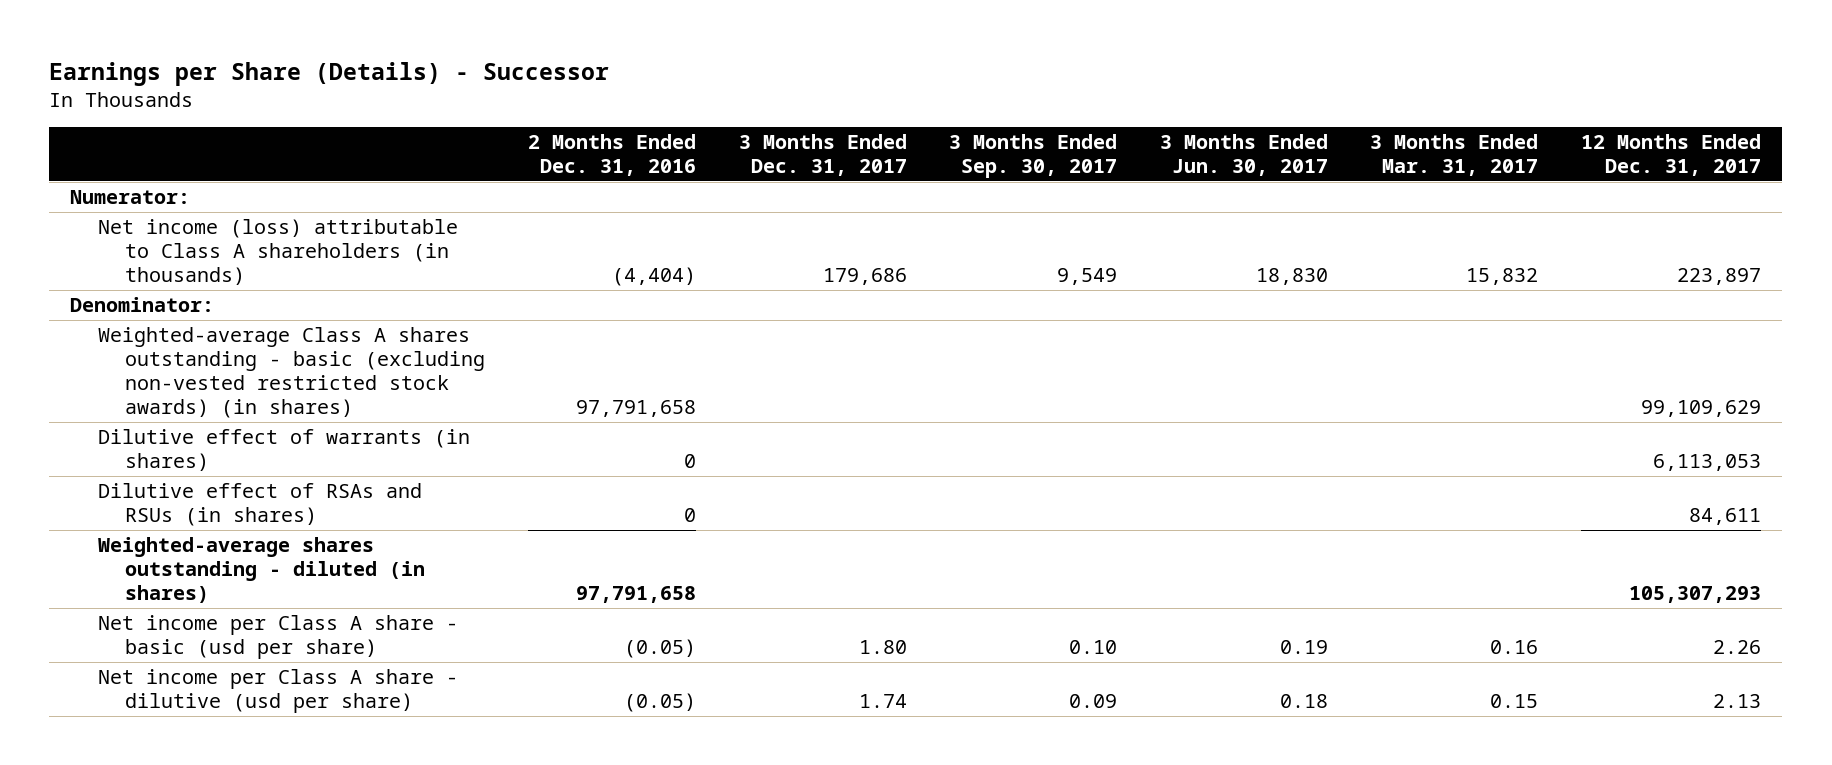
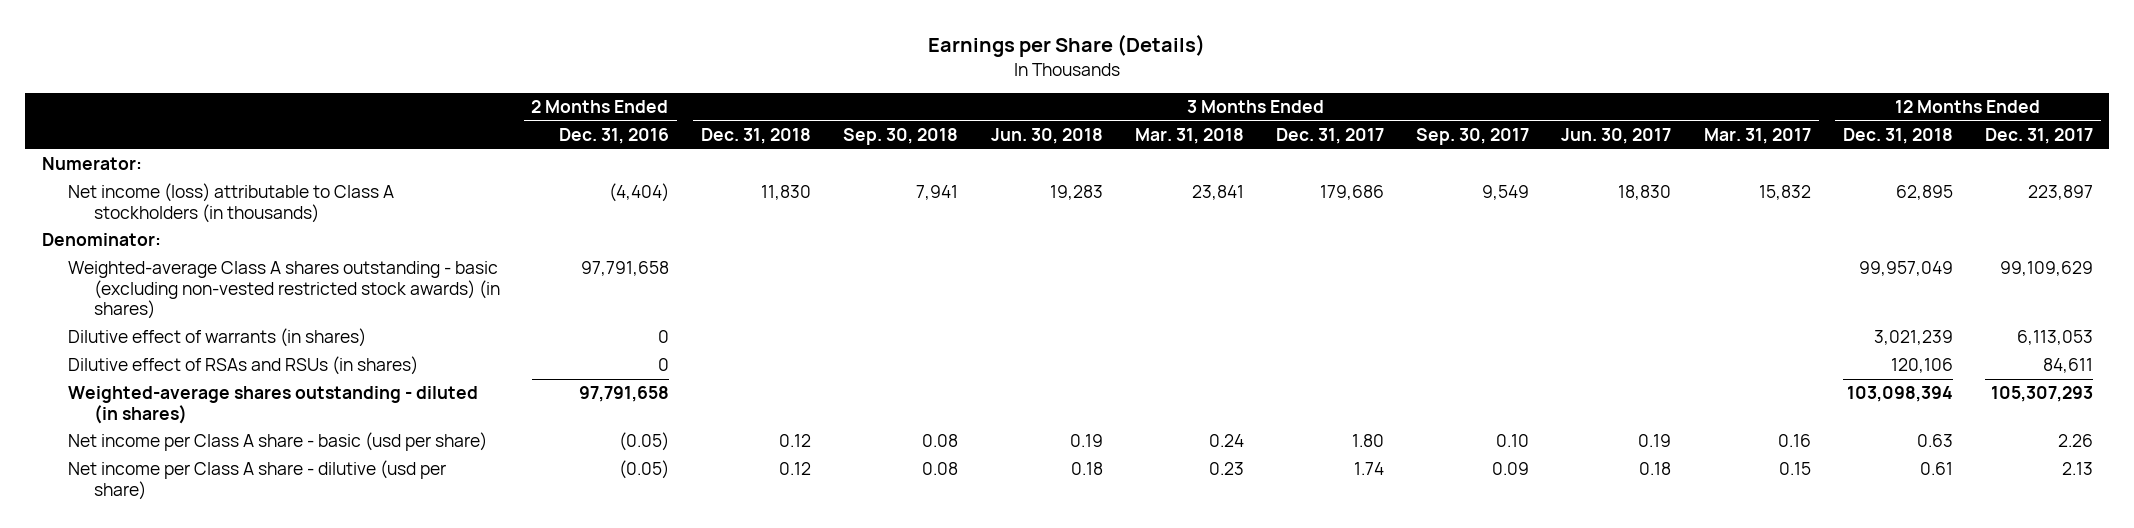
- Earnings per Share (Details) - Successor
+ Earnings per Share (Details)
- | 2 Months Ended Dec. 31, 2016 | 3 Months Ended Dec. 31, 2017 | 3 Months Ended Sep. 30, 2017 | 3 Months Ended Jun. 30, 2017 | 3 Months Ended Mar. 31, 2017 | 12 Months Ended Dec. 31, 2017
+ | 2 Months Ended Dec. 31, 2016 | 3 Months Ended Dec. 31, 2018 | 3 Months Ended Sep. 30, 2018 | 3 Months Ended Jun. 30, 2018 | 3 Months Ended Mar. 31, 2018 | 3 Months Ended Dec. 31, 2017 | 3 Months Ended Sep. 30, 2017 | 3 Months Ended Jun. 30, 2017 | 3 Months Ended Mar. 31, 2017 | 12 Months Ended Dec. 31, 2018 | 12 Months Ended Dec. 31, 2017
- Net income (loss) attributable to Class A shareholders (in thousands) | (4,404) | 179,686 | 9,549 | 18,830 | 15,832 | 223,897
+ Net income (loss) attributable to Class A stockholders (in thousands) | (4,404) | 11,830 | 7,941 | 19,283 | 23,841 | 179,686 | 9,549 | 18,830 | 15,832 | 62,895 | 223,897

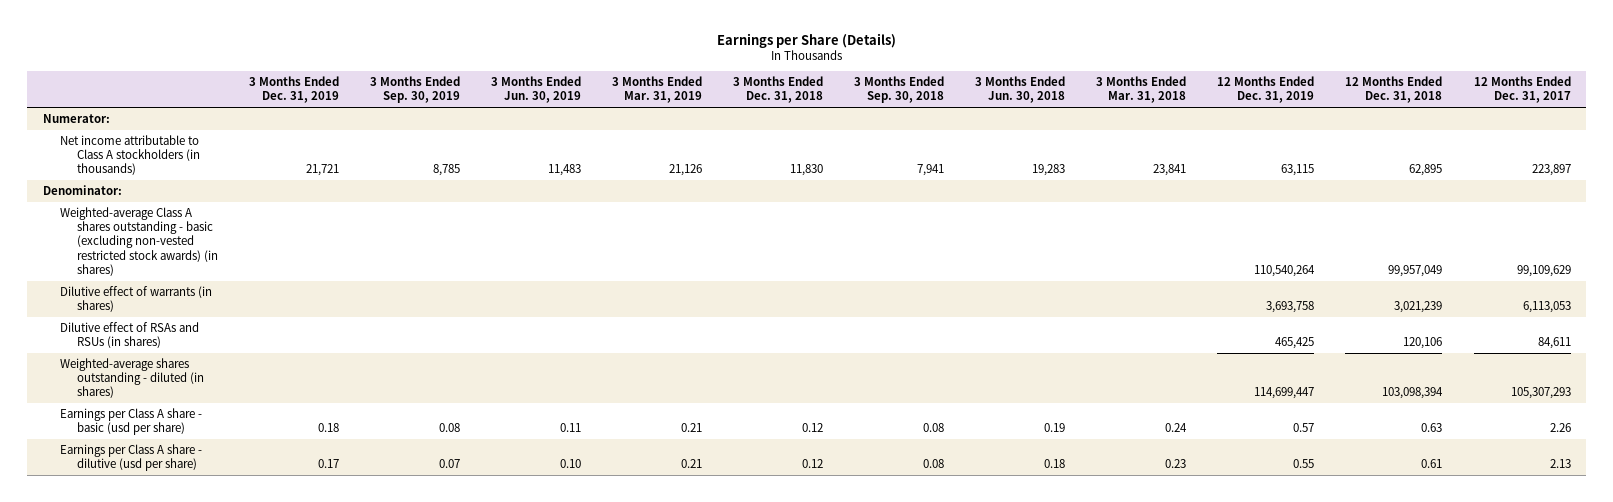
- | 2 Months Ended Dec. 31, 2016 | 3 Months Ended Dec. 31, 2018 | 3 Months Ended Sep. 30, 2018 | 3 Months Ended Jun. 30, 2018 | 3 Months Ended Mar. 31, 2018 | 3 Months Ended Dec. 31, 2017 | 3 Months Ended Sep. 30, 2017 | 3 Months Ended Jun. 30, 2017 | 3 Months Ended Mar. 31, 2017 | 12 Months Ended Dec. 31, 2018 | 12 Months Ended Dec. 31, 2017
+ | 3 Months Ended Dec. 31, 2019 | 3 Months Ended Sep. 30, 2019 | 3 Months Ended Jun. 30, 2019 | 3 Months Ended Mar. 31, 2019 | 3 Months Ended Dec. 31, 2018 | 3 Months Ended Sep. 30, 2018 | 3 Months Ended Jun. 30, 2018 | 3 Months Ended Mar. 31, 2018 | 12 Months Ended Dec. 31, 2019 | 12 Months Ended Dec. 31, 2018 | 12 Months Ended Dec. 31, 2017
- Net income (loss) attributable to Class A stockholders (in thousands) | (4,404) | 11,830 | 7,941 | 19,283 | 23,841 | 179,686 | 9,549 | 18,830 | 15,832 | 62,895 | 223,897
+ Net income attributable to Class A stockholders (in thousands) | 21,721 | 8,785 | 11,483 | 21,126 | 11,830 | 7,941 | 19,283 | 23,841 | 63,115 | 62,895 | 223,897
- Net income per Class A share - basic (usd per share) | (0.05) | 0.12 | 0.08 | 0.19 | 0.24 | 1.80 | 0.10 | 0.19 | 0.16 | 0.63 | 2.26
- Net income per Class A share - dilutive (usd per share) | (0.05) | 0.12 | 0.08 | 0.18 | 0.23 | 1.74 | 0.09 | 0.18 | 0.15 | 0.61 | 2.13
+ Earnings per Class A share - basic (usd per share) | 0.18 | 0.08 | 0.11 | 0.21 | 0.12 | 0.08 | 0.19 | 0.24 | 0.57 | 0.63 | 2.26
+ Earnings per Class A share - dilutive (usd per share) | 0.17 | 0.07 | 0.10 | 0.21 | 0.12 | 0.08 | 0.18 | 0.23 | 0.55 | 0.61 | 2.13

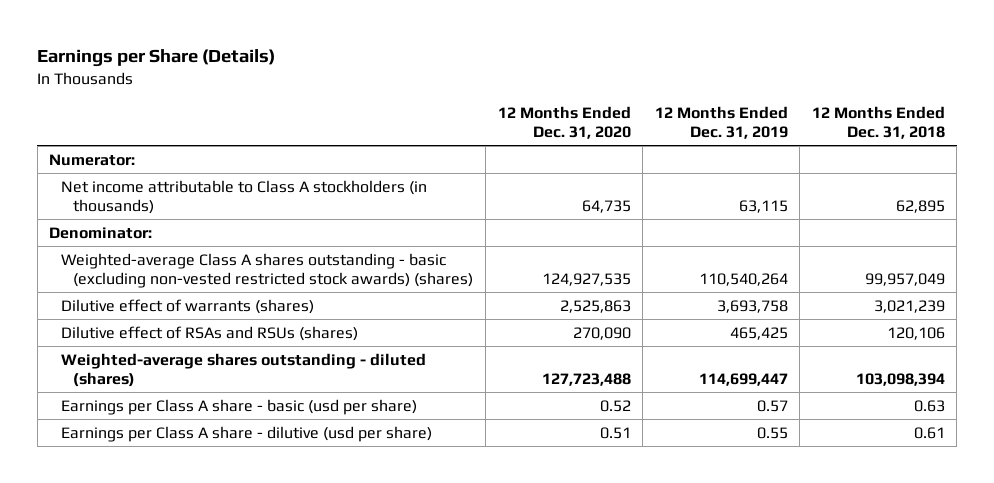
- | 3 Months Ended Dec. 31, 2019 | 3 Months Ended Sep. 30, 2019 | 3 Months Ended Jun. 30, 2019 | 3 Months Ended Mar. 31, 2019 | 3 Months Ended Dec. 31, 2018 | 3 Months Ended Sep. 30, 2018 | 3 Months Ended Jun. 30, 2018 | 3 Months Ended Mar. 31, 2018 | 12 Months Ended Dec. 31, 2019 | 12 Months Ended Dec. 31, 2018 | 12 Months Ended Dec. 31, 2017
+ | 12 Months Ended Dec. 31, 2020 | 12 Months Ended Dec. 31, 2019 | 12 Months Ended Dec. 31, 2018
- Weighted-average Class A shares outstanding - basic (excluding non-vested restricted stock awards) (in shares) | | | | | | | | | 110,540,264 | 99,957,049 | 99,109,629
- Dilutive effect of warrants (in shares) | | | | | | | | | 3,693,758 | 3,021,239 | 6,113,053
- Dilutive effect of RSAs and RSUs (in shares) | | | | | | | | | 465,425 | 120,106 | 84,611
- Weighted-average shares outstanding - diluted (in shares) | | | | | | | | | 114,699,447 | 103,098,394 | 105,307,293
+ Weighted-average Class A shares outstanding - basic (excluding non-vested restricted stock awards) (shares) | 124,927,535 | 110,540,264 | 99,957,049
+ Dilutive effect of warrants (shares) | 2,525,863 | 3,693,758 | 3,021,239
+ Dilutive effect of RSAs and RSUs (shares) | 270,090 | 465,425 | 120,106
+ Weighted-average shares outstanding - diluted (shares) | 127,723,488 | 114,699,447 | 103,098,394

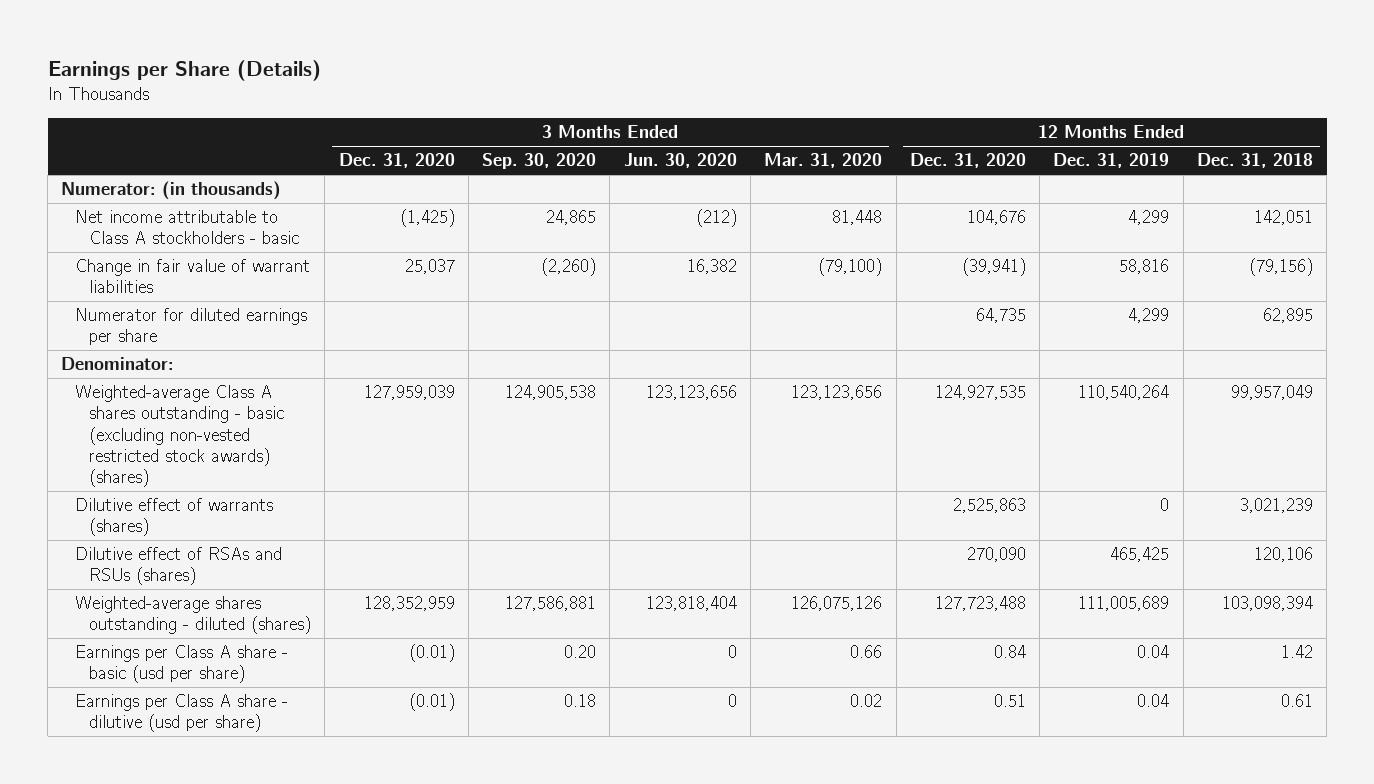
- | 12 Months Ended Dec. 31, 2020 | 12 Months Ended Dec. 31, 2019 | 12 Months Ended Dec. 31, 2018
+ | 3 Months Ended Dec. 31, 2020 | 3 Months Ended Sep. 30, 2020 | 3 Months Ended Jun. 30, 2020 | 3 Months Ended Mar. 31, 2020 | 12 Months Ended Dec. 31, 2020 | 12 Months Ended Dec. 31, 2019 | 12 Months Ended Dec. 31, 2018
- Numerator:
- Net income attributable to Class A stockholders (in thousands) | 64,735 | 63,115 | 62,895
+ Numerator: (in thousands)
+ Net income attributable to Class A stockholders - basic | (1,425) | 24,865 | (212) | 81,448 | 104,676 | 4,299 | 142,051
+ Change in fair value of warrant liabilities | 25,037 | (2,260) | 16,382 | (79,100) | (39,941) | 58,816 | (79,156)
+ Numerator for diluted earnings per share | | | | | 64,735 | 4,299 | 62,895
- Dilutive effect of warrants (shares) | 2,525,863 | 3,693,758 | 3,021,239
+ Dilutive effect of warrants (shares) | | | | | 2,525,863 | 0 | 3,021,239
- Weighted-average shares outstanding - diluted (shares) | 127,723,488 | 114,699,447 | 103,098,394
- Earnings per Class A share - basic (usd per share) | 0.52 | 0.57 | 0.63
- Earnings per Class A share - dilutive (usd per share) | 0.51 | 0.55 | 0.61
+ Weighted-average shares outstanding - diluted (shares) | 128,352,959 | 127,586,881 | 123,818,404 | 126,075,126 | 127,723,488 | 111,005,689 | 103,098,394
+ Earnings per Class A share - basic (usd per share) | (0.01) | 0.20 | 0 | 0.66 | 0.84 | 0.04 | 1.42
+ Earnings per Class A share - dilutive (usd per share) | (0.01) | 0.18 | 0 | 0.02 | 0.51 | 0.04 | 0.61

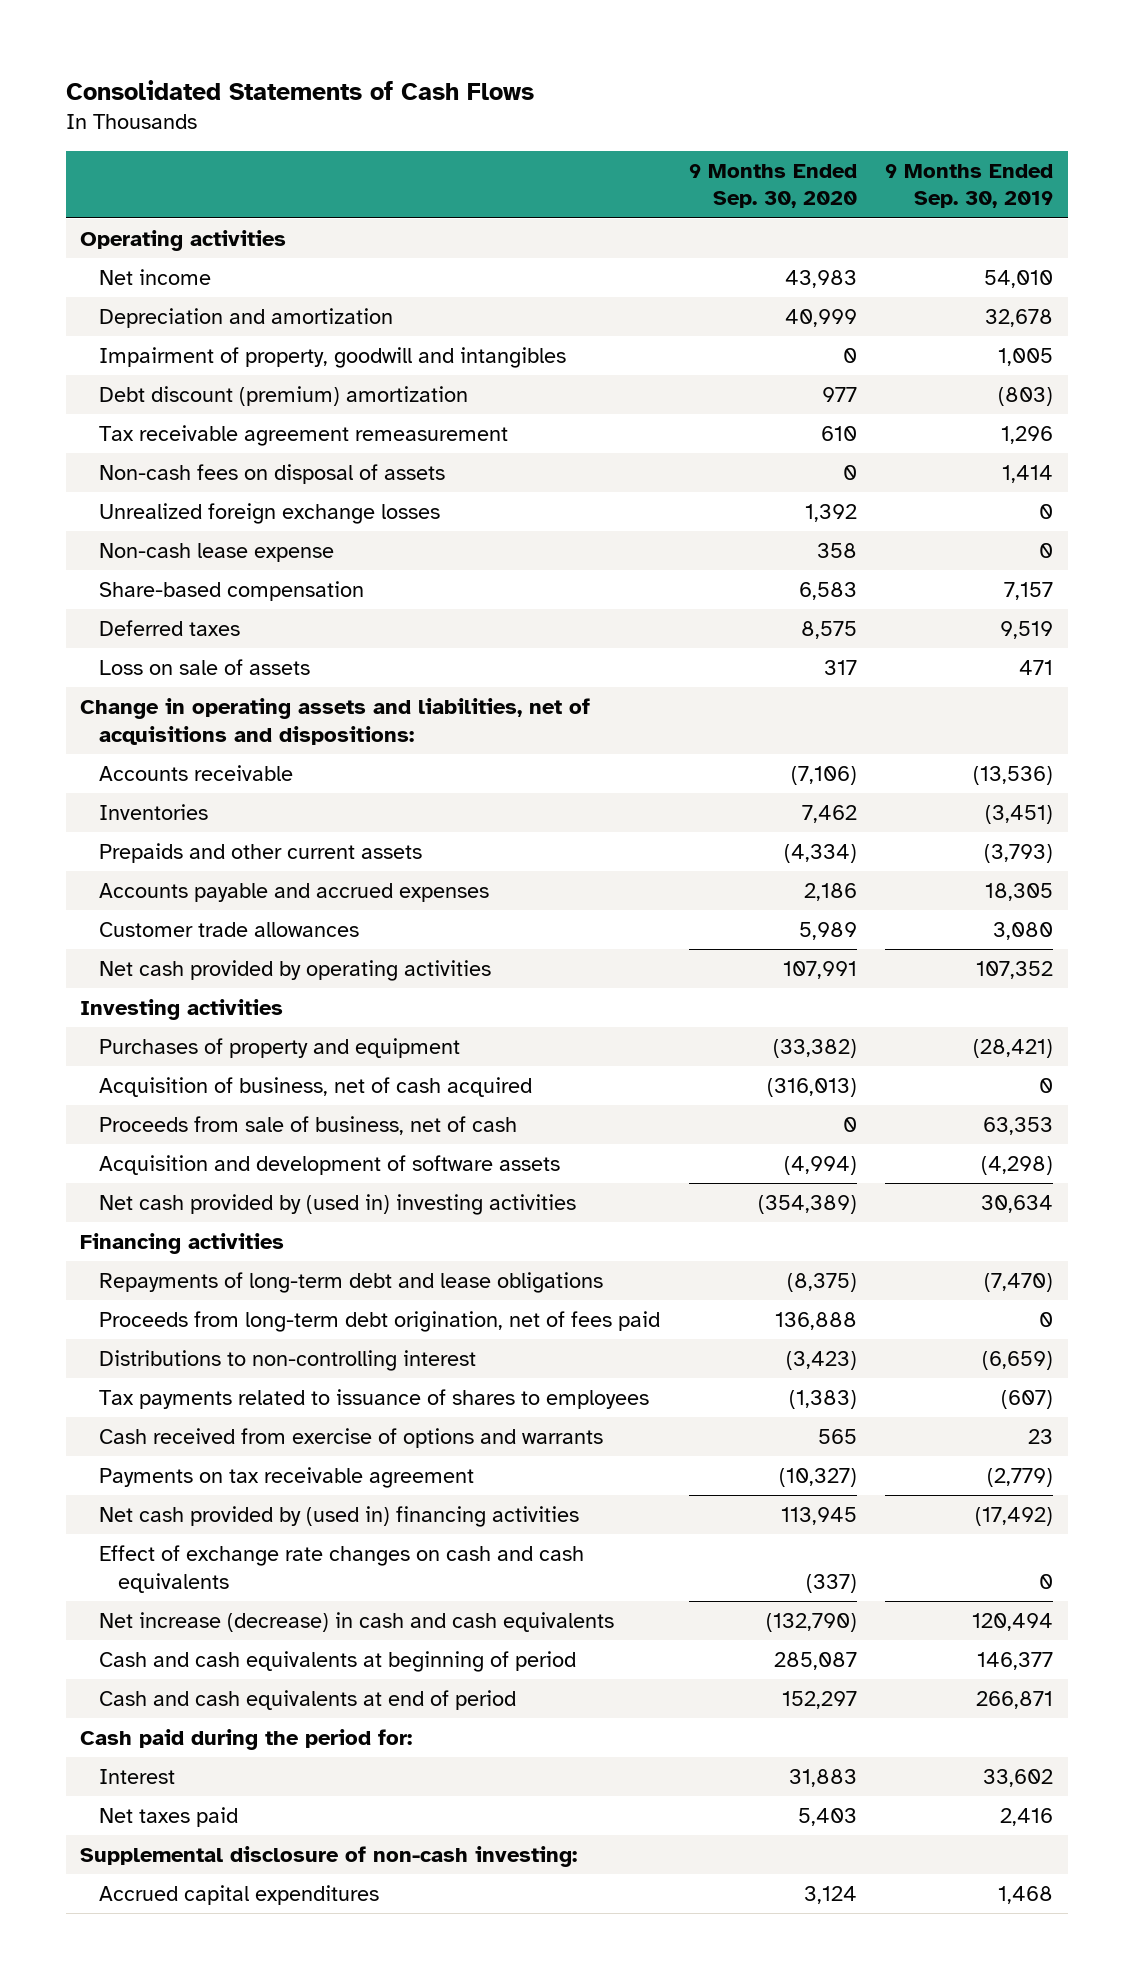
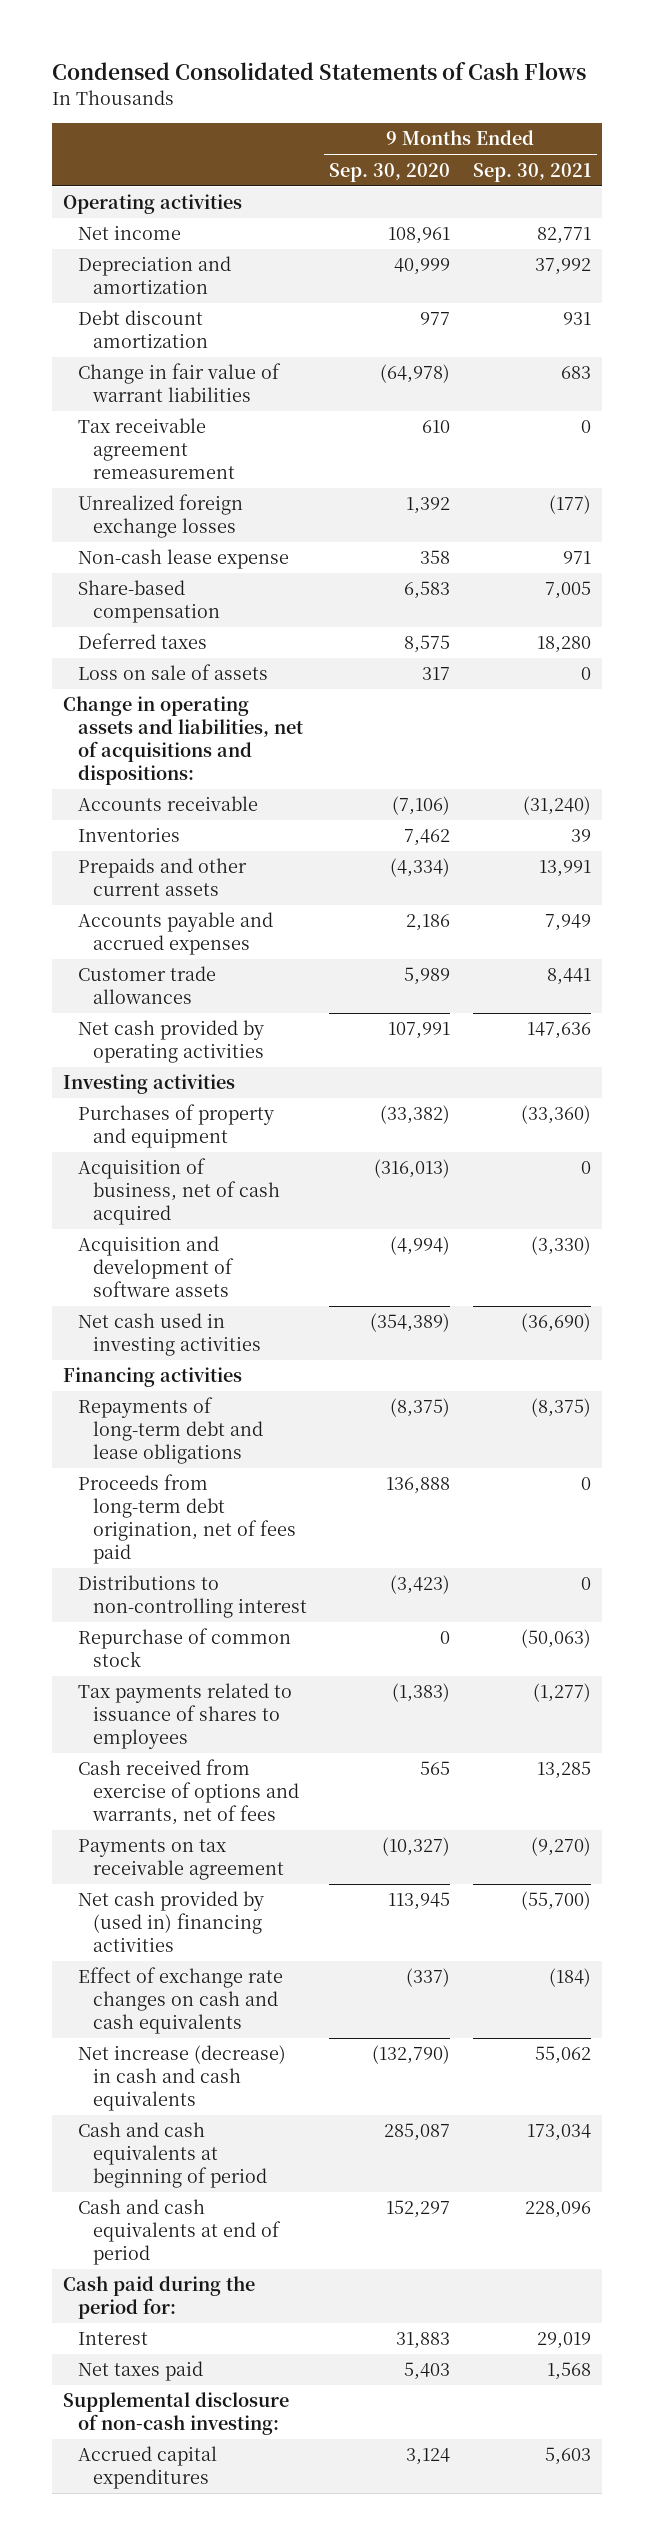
- Consolidated Statements of Cash Flows
+ Condensed Consolidated Statements of Cash Flows
- | 9 Months Ended Sep. 30, 2020 | 9 Months Ended Sep. 30, 2019
+ | 9 Months Ended Sep. 30, 2020 | 9 Months Ended Sep. 30, 2021
- Net income | 43,983 | 54,010
+ Net income | 108,961 | 82,771
- Impairment of property, goodwill and intangibles | 0 | 1,005
- Debt discount (premium) amortization | 977 | (803)
+ Debt discount amortization | 977 | 931
+ Change in fair value of warrant liabilities | (64,978) | 683
- Non-cash fees on disposal of assets | 0 | 1,414
- Proceeds from sale of business, net of cash | 0 | 63,353
- Net cash provided by (used in) investing activities | (354,389) | 30,634
+ Net cash used in investing activities | (354,389) | (36,690)
+ Repurchase of common stock | 0 | (50,063)
- Cash received from exercise of options and warrants | 565 | 23
+ Cash received from exercise of options and warrants, net of fees | 565 | 13,285

